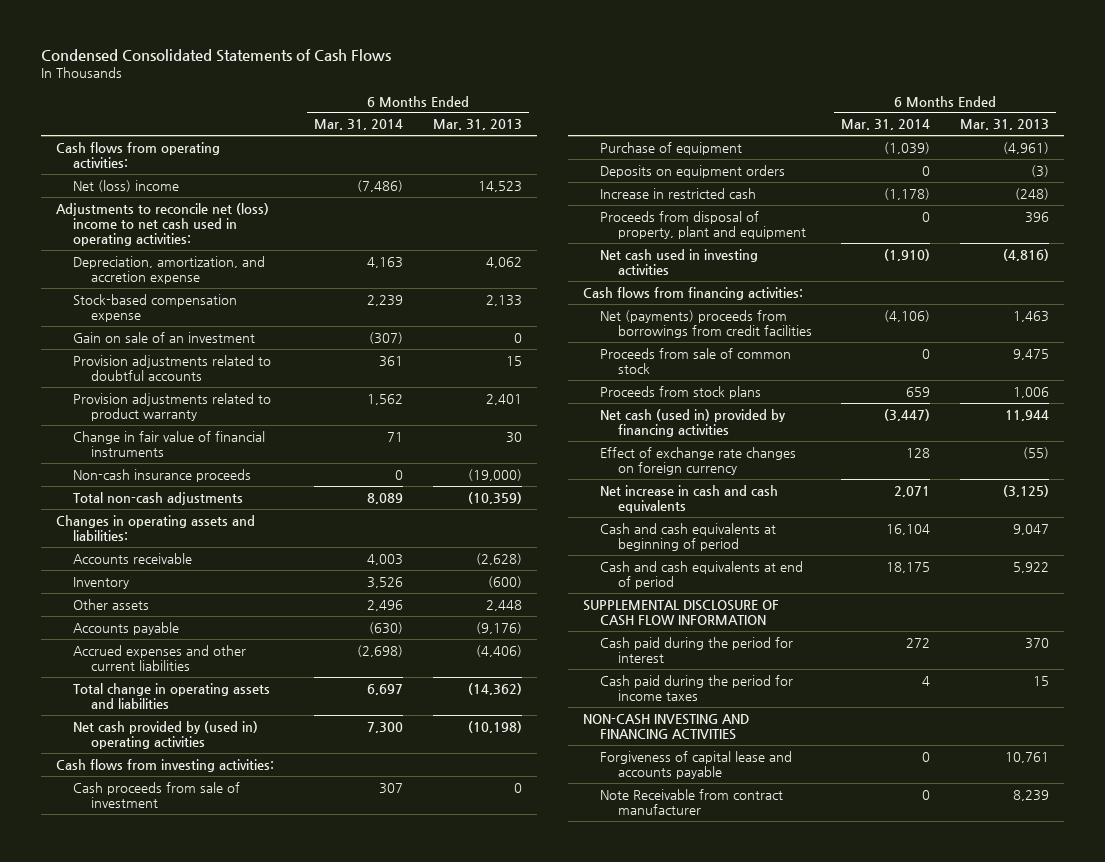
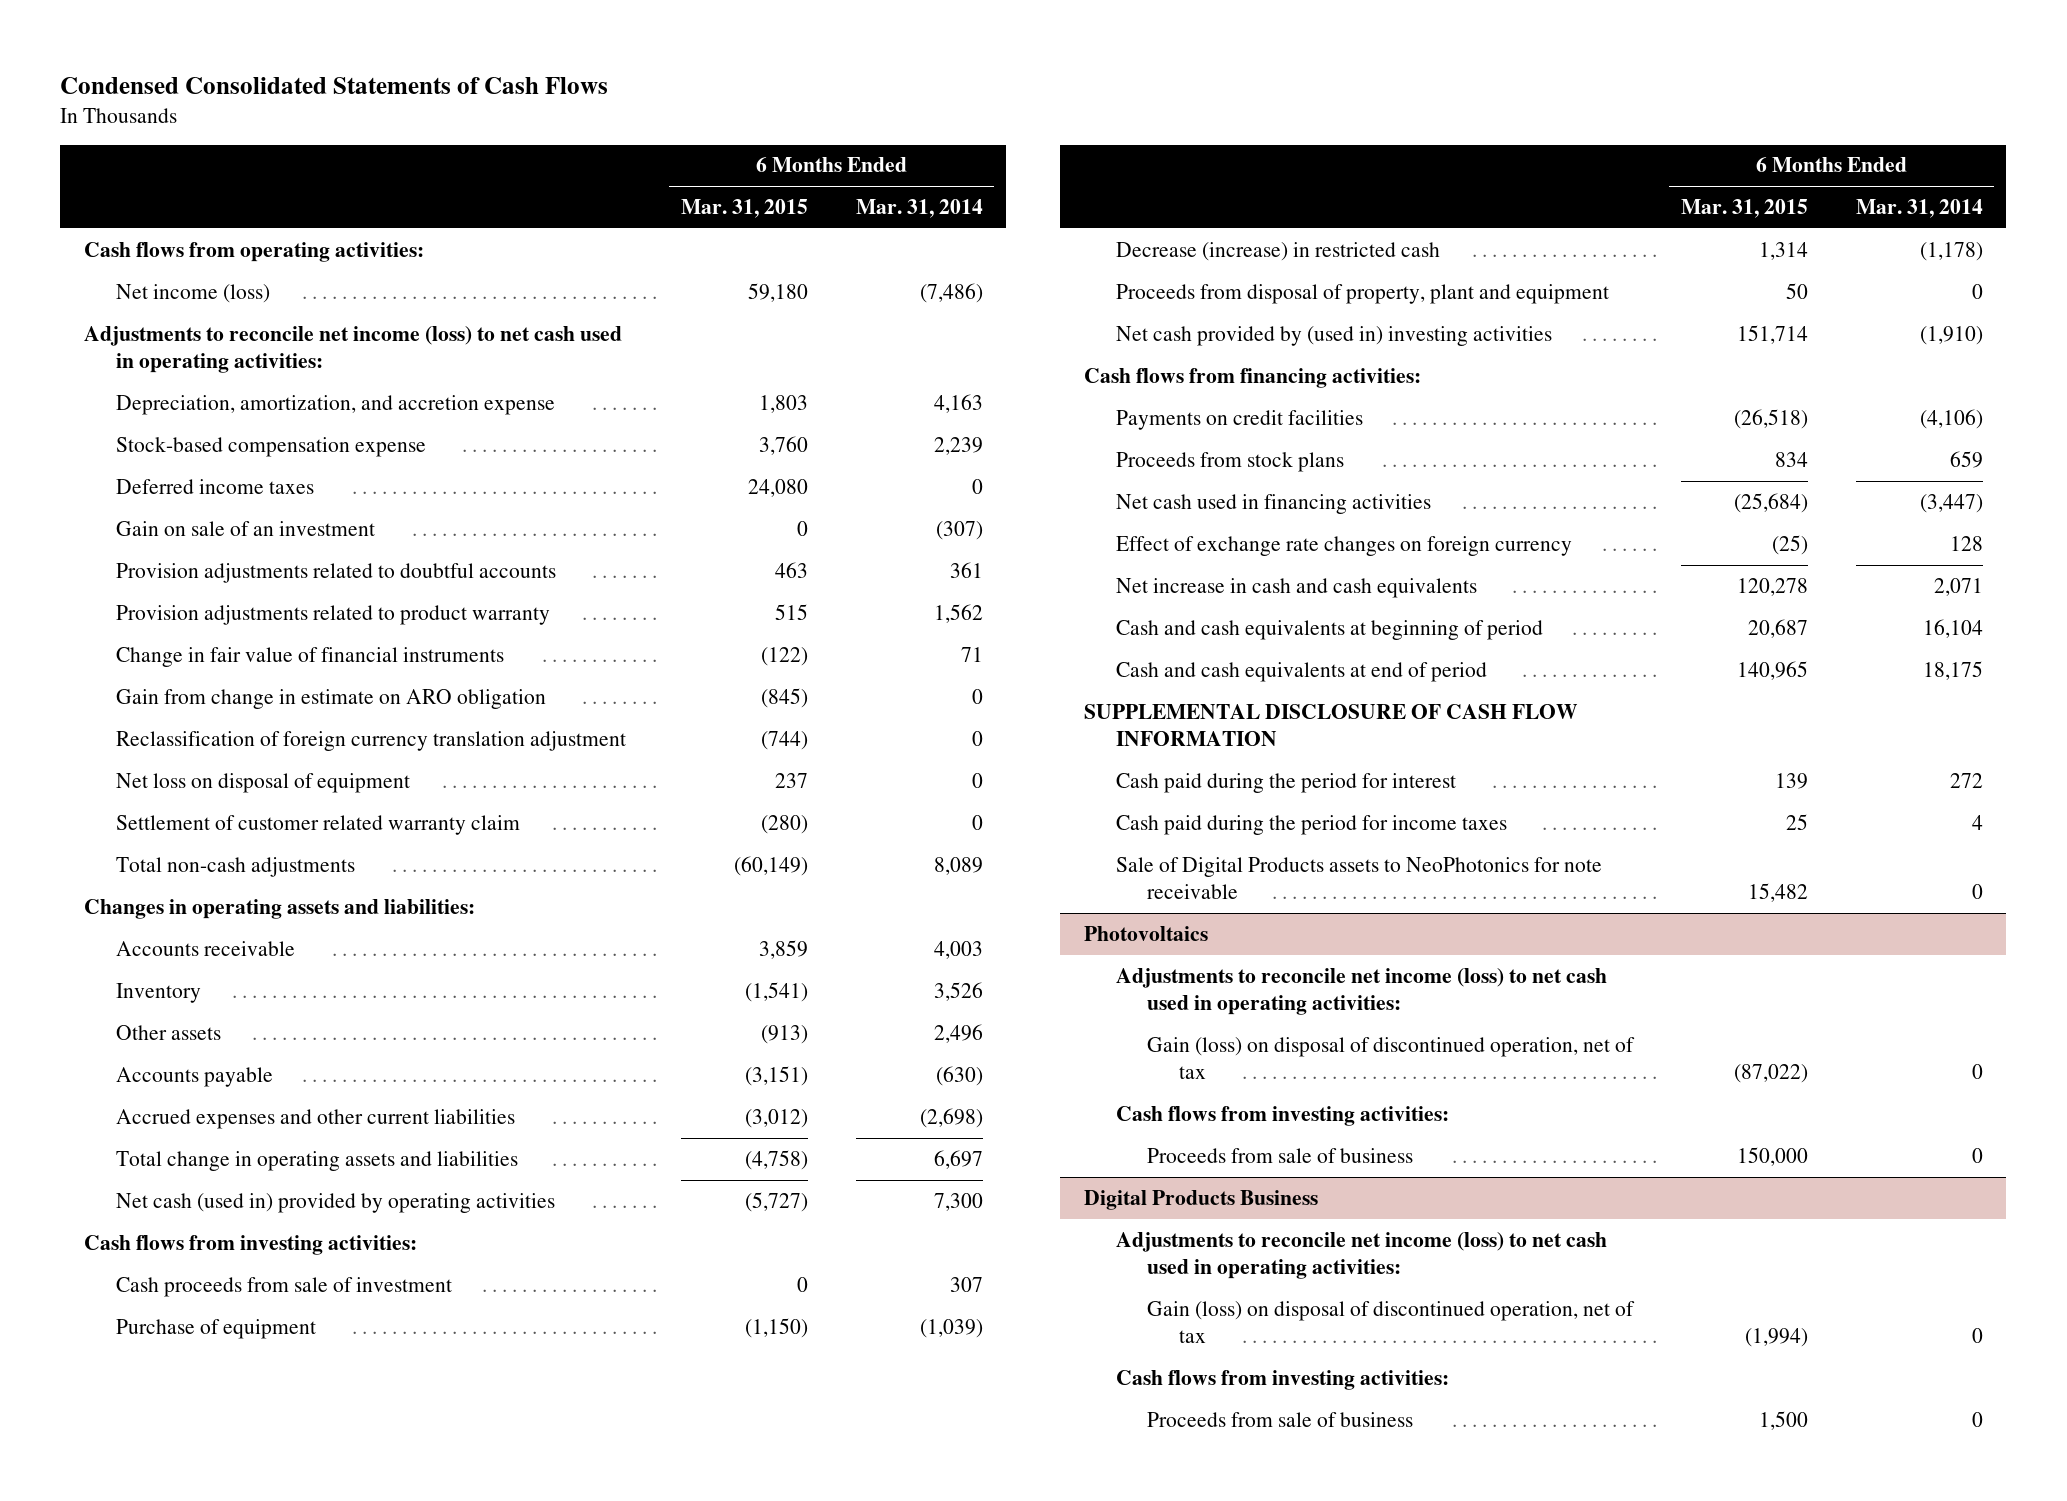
- | 6 Months Ended Mar. 31, 2014 | 6 Months Ended Mar. 31, 2013
+ | 6 Months Ended Mar. 31, 2015 | 6 Months Ended Mar. 31, 2014
- Net (loss) income | (7,486) | 14,523
- Adjustments to reconcile net (loss) income to net cash used in operating activities:
+ Net income (loss) | 59,180 | (7,486)
+ Adjustments to reconcile net income (loss) to net cash used in operating activities:
+ Deferred income taxes | 24,080 | 0
- Non-cash insurance proceeds | 0 | (19,000)
+ Gain from change in estimate on ARO obligation | (845) | 0
+ Reclassification of foreign currency translation adjustment | (744) | 0
+ Net loss on disposal of equipment | 237 | 0
+ Settlement of customer related warranty claim | (280) | 0
- Net cash provided by (used in) operating activities | 7,300 | (10,198)
+ Net cash (used in) provided by operating activities | (5,727) | 7,300
- Deposits on equipment orders | 0 | (3)
- Increase in restricted cash | (1,178) | (248)
+ Decrease (increase) in restricted cash | 1,314 | (1,178)
- Net cash used in investing activities | (1,910) | (4,816)
+ Net cash provided by (used in) investing activities | 151,714 | (1,910)
- Net (payments) proceeds from borrowings from credit facilities | (4,106) | 1,463
- Proceeds from sale of common stock | 0 | 9,475
+ Payments on credit facilities | (26,518) | (4,106)
- Net cash (used in) provided by financing activities | (3,447) | 11,944
+ Net cash used in financing activities | (25,684) | (3,447)
- NON-CASH INVESTING AND FINANCING ACTIVITIES
- Forgiveness of capital lease and accounts payable | 0 | 10,761
- Note Receivable from contract manufacturer | 0 | 8,239
+ Sale of Digital Products assets to NeoPhotonics for note receivable | 15,482 | 0
+ Photovoltaics
+ Adjustments to reconcile net income (loss) to net cash used in operating activities:
+ Gain (loss) on disposal of discontinued operation, net of tax | (87,022) | 0
+ Cash flows from investing activities:
+ Proceeds from sale of business | 150,000 | 0
+ Digital Products Business
+ Adjustments to reconcile net income (loss) to net cash used in operating activities:
+ Gain (loss) on disposal of discontinued operation, net of tax | (1,994) | 0
+ Cash flows from investing activities:
+ Proceeds from sale of business | 1,500 | 0

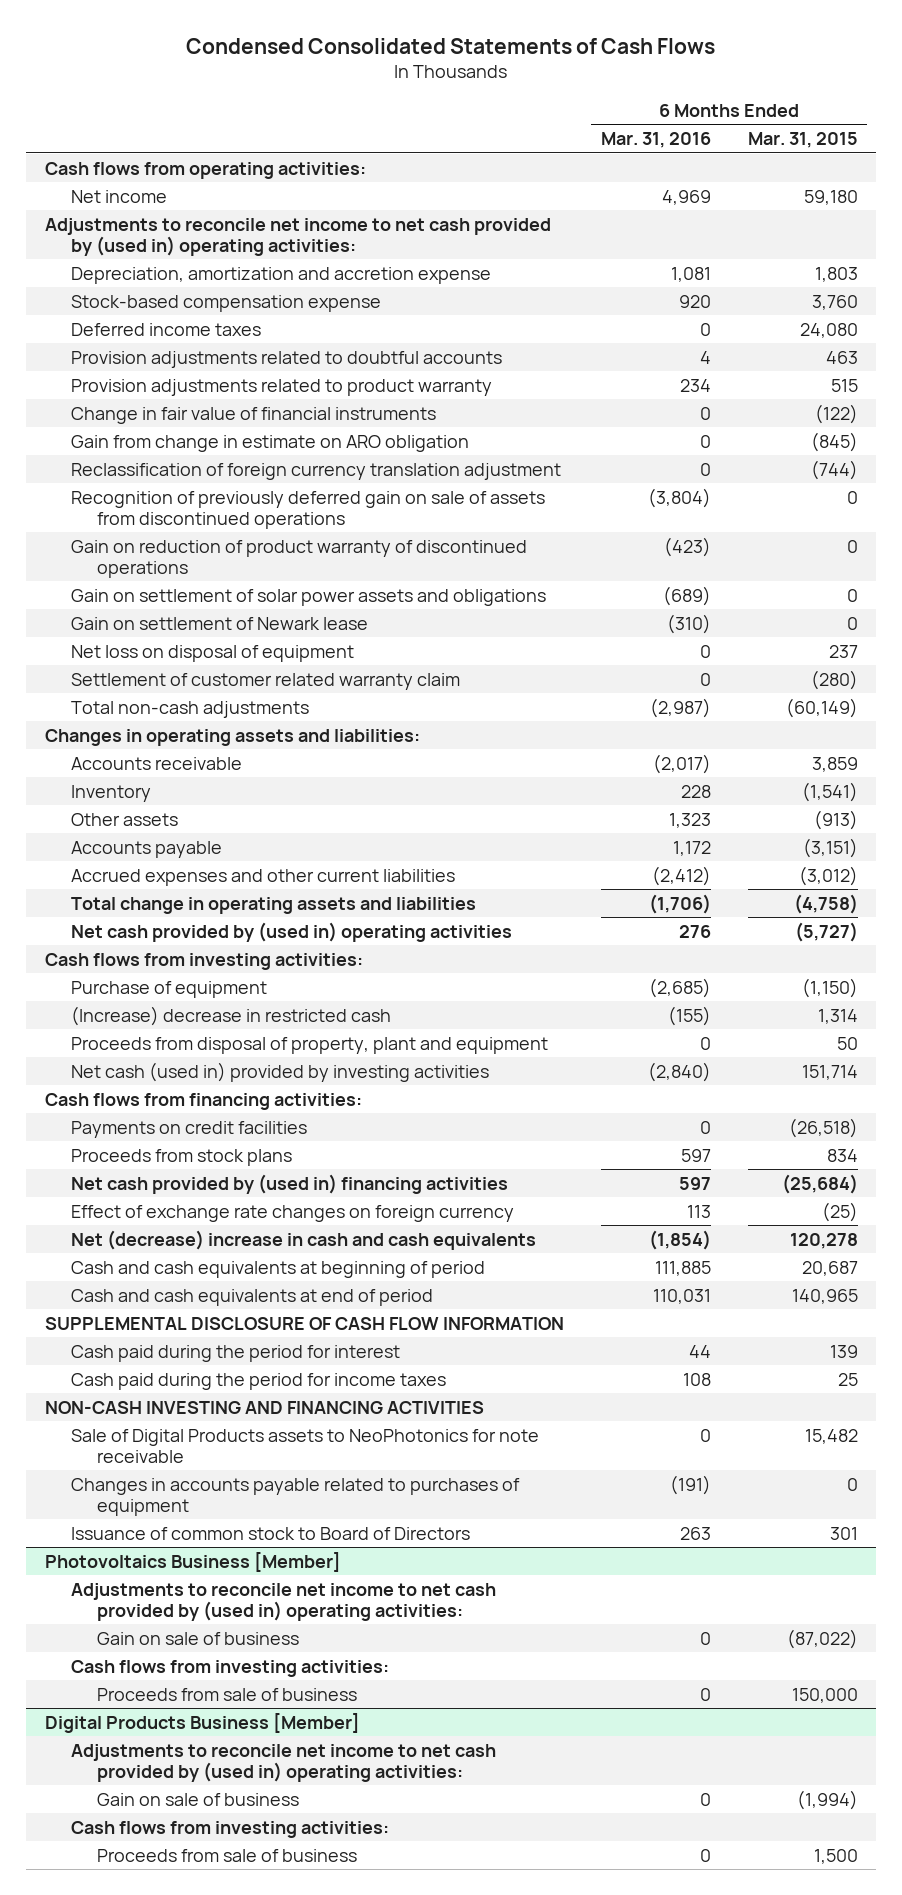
- | 6 Months Ended Mar. 31, 2015 | 6 Months Ended Mar. 31, 2014
+ | 6 Months Ended Mar. 31, 2016 | 6 Months Ended Mar. 31, 2015
- Net income (loss) | 59,180 | (7,486)
- Adjustments to reconcile net income (loss) to net cash used in operating activities:
- Depreciation, amortization, and accretion expense | 1,803 | 4,163
+ Net income | 4,969 | 59,180
+ Adjustments to reconcile net income to net cash provided by (used in) operating activities:
+ Depreciation, amortization and accretion expense | 1,081 | 1,803
- Gain on sale of an investment | 0 | (307)
+ Recognition of previously deferred gain on sale of assets from discontinued operations | (3,804) | 0
+ Gain on reduction of product warranty of discontinued operations | (423) | 0
+ Gain on settlement of solar power assets and obligations | (689) | 0
+ Gain on settlement of Newark lease | (310) | 0
- Net cash (used in) provided by operating activities | (5,727) | 7,300
+ Net cash provided by (used in) operating activities | 276 | (5,727)
- Cash proceeds from sale of investment | 0 | 307
- Decrease (increase) in restricted cash | 1,314 | (1,178)
+ (Increase) decrease in restricted cash | (155) | 1,314
- Net cash provided by (used in) investing activities | 151,714 | (1,910)
+ Net cash (used in) provided by investing activities | (2,840) | 151,714
- Net cash used in financing activities | (25,684) | (3,447)
+ Net cash provided by (used in) financing activities | 597 | (25,684)
- Net increase in cash and cash equivalents | 120,278 | 2,071
+ Net (decrease) increase in cash and cash equivalents | (1,854) | 120,278
+ NON-CASH INVESTING AND FINANCING ACTIVITIES
- Photovoltaics
- Adjustments to reconcile net income (loss) to net cash used in operating activities:
- Gain (loss) on disposal of discontinued operation, net of tax | (87,022) | 0
+ Changes in accounts payable related to purchases of equipment | (191) | 0
+ Issuance of common stock to Board of Directors | 263 | 301
+ Photovoltaics Business [Member]
+ Adjustments to reconcile net income to net cash provided by (used in) operating activities:
+ Gain on sale of business | 0 | (87,022)
- Digital Products Business
- Adjustments to reconcile net income (loss) to net cash used in operating activities:
- Gain (loss) on disposal of discontinued operation, net of tax | (1,994) | 0
+ Digital Products Business [Member]
+ Adjustments to reconcile net income to net cash provided by (used in) operating activities:
+ Gain on sale of business | 0 | (1,994)

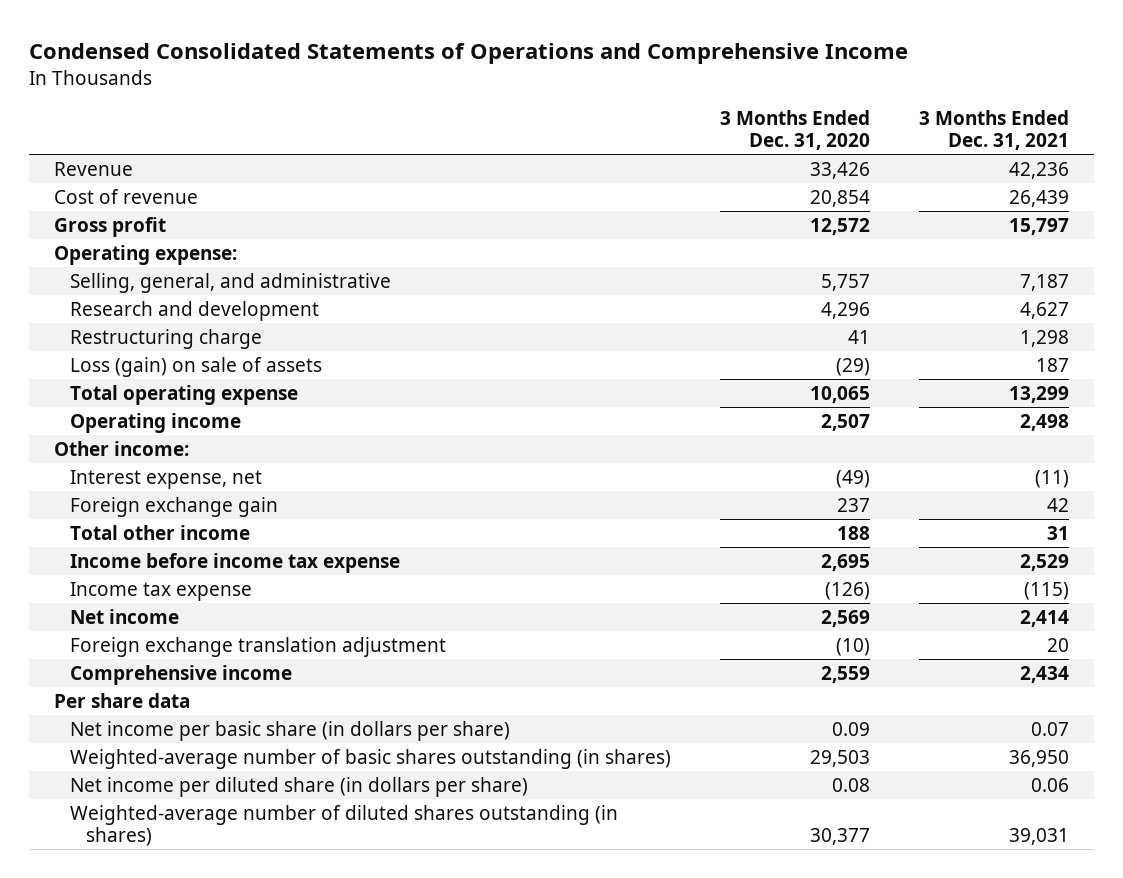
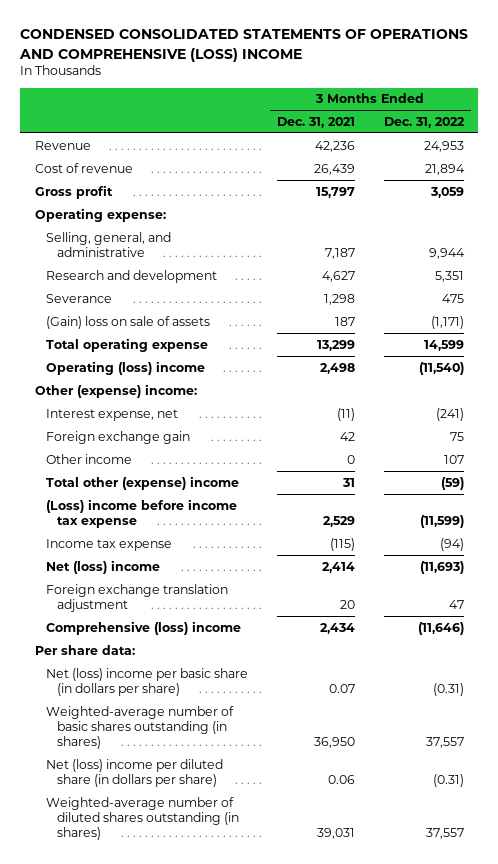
- Condensed Consolidated Statements of Operations and Comprehensive Income
+ CONDENSED CONSOLIDATED STATEMENTS OF OPERATIONS AND COMPREHENSIVE (LOSS) INCOME
- | 3 Months Ended Dec. 31, 2020 | 3 Months Ended Dec. 31, 2021
+ | 3 Months Ended Dec. 31, 2021 | 3 Months Ended Dec. 31, 2022
- Restructuring charge | 41 | 1,298
- Loss (gain) on sale of assets | (29) | 187
+ Severance | 1,298 | 475
+ (Gain) loss on sale of assets | 187 | (1,171)
- Operating income | 2,507 | 2,498
- Other income:
+ Operating (loss) income | 2,498 | (11,540)
+ Other (expense) income:
- Total other income | 188 | 31
- Income before income tax expense | 2,695 | 2,529
+ Other income | 0 | 107
+ Total other (expense) income | 31 | (59)
+ (Loss) income before income tax expense | 2,529 | (11,599)
- Net income | 2,569 | 2,414
+ Net (loss) income | 2,414 | (11,693)
- Comprehensive income | 2,559 | 2,434
- Per share data
- Net income per basic share (in dollars per share) | 0.09 | 0.07
+ Comprehensive (loss) income | 2,434 | (11,646)
+ Per share data:
+ Net (loss) income per basic share (in dollars per share) | 0.07 | (0.31)
- Net income per diluted share (in dollars per share) | 0.08 | 0.06
+ Net (loss) income per diluted share (in dollars per share) | 0.06 | (0.31)

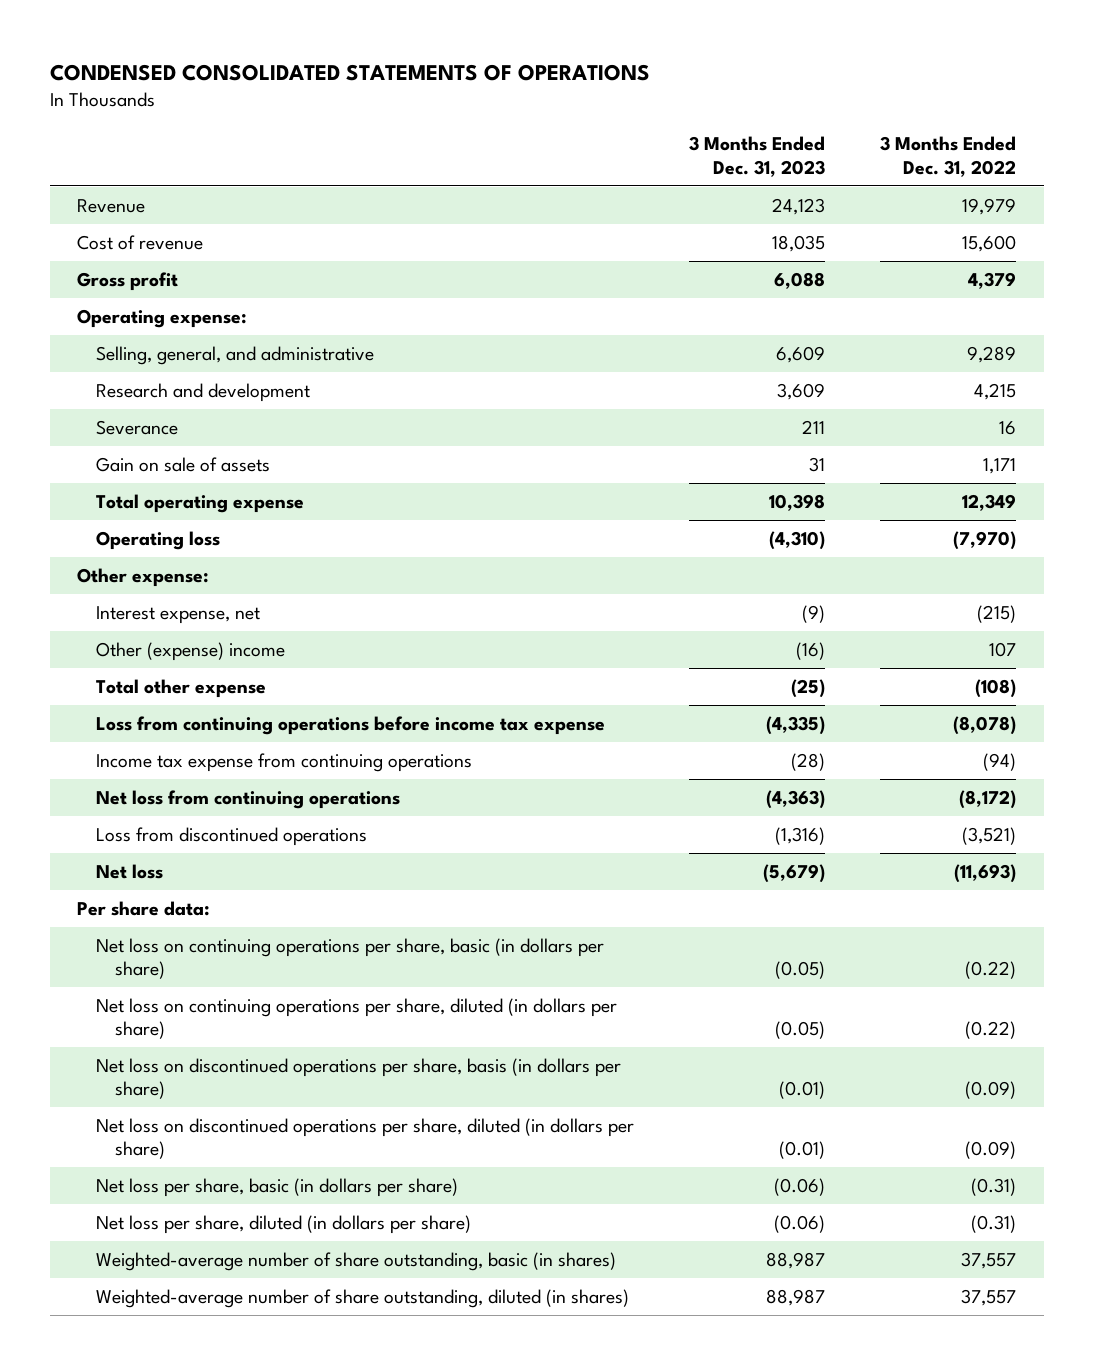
- CONDENSED CONSOLIDATED STATEMENTS OF OPERATIONS AND COMPREHENSIVE (LOSS) INCOME
+ CONDENSED CONSOLIDATED STATEMENTS OF OPERATIONS
- | 3 Months Ended Dec. 31, 2021 | 3 Months Ended Dec. 31, 2022
+ | 3 Months Ended Dec. 31, 2023 | 3 Months Ended Dec. 31, 2022
- Revenue | 42,236 | 24,953
- Cost of revenue | 26,439 | 21,894
- Gross profit | 15,797 | 3,059
+ Revenue | 24,123 | 19,979
+ Cost of revenue | 18,035 | 15,600
+ Gross profit | 6,088 | 4,379
- Selling, general, and administrative | 7,187 | 9,944
- Research and development | 4,627 | 5,351
- Severance | 1,298 | 475
- (Gain) loss on sale of assets | 187 | (1,171)
- Total operating expense | 13,299 | 14,599
- Operating (loss) income | 2,498 | (11,540)
- Other (expense) income:
- Interest expense, net | (11) | (241)
- Foreign exchange gain | 42 | 75
- Other income | 0 | 107
- Total other (expense) income | 31 | (59)
- (Loss) income before income tax expense | 2,529 | (11,599)
- Income tax expense | (115) | (94)
- Net (loss) income | 2,414 | (11,693)
- Foreign exchange translation adjustment | 20 | 47
- Comprehensive (loss) income | 2,434 | (11,646)
+ Selling, general, and administrative | 6,609 | 9,289
+ Research and development | 3,609 | 4,215
+ Severance | 211 | 16
+ Gain on sale of assets | 31 | 1,171
+ Total operating expense | 10,398 | 12,349
+ Operating loss | (4,310) | (7,970)
+ Other expense:
+ Interest expense, net | (9) | (215)
+ Other (expense) income | (16) | 107
+ Total other expense | (25) | (108)
+ Loss from continuing operations before income tax expense | (4,335) | (8,078)
+ Income tax expense from continuing operations | (28) | (94)
+ Net loss from continuing operations | (4,363) | (8,172)
+ Loss from discontinued operations | (1,316) | (3,521)
+ Net loss | (5,679) | (11,693)
- Net (loss) income per basic share (in dollars per share) | 0.07 | (0.31)
- Weighted-average number of basic shares outstanding (in shares) | 36,950 | 37,557
- Net (loss) income per diluted share (in dollars per share) | 0.06 | (0.31)
- Weighted-average number of diluted shares outstanding (in shares) | 39,031 | 37,557
+ Net loss on continuing operations per share, basic (in dollars per share) | (0.05) | (0.22)
+ Net loss on continuing operations per share, diluted (in dollars per share) | (0.05) | (0.22)
+ Net loss on discontinued operations per share, basis (in dollars per share) | (0.01) | (0.09)
+ Net loss on discontinued operations per share, diluted (in dollars per share) | (0.01) | (0.09)
+ Net loss per share, basic (in dollars per share) | (0.06) | (0.31)
+ Net loss per share, diluted (in dollars per share) | (0.06) | (0.31)
+ Weighted-average number of share outstanding, basic (in shares) | 88,987 | 37,557
+ Weighted-average number of share outstanding, diluted (in shares) | 88,987 | 37,557

